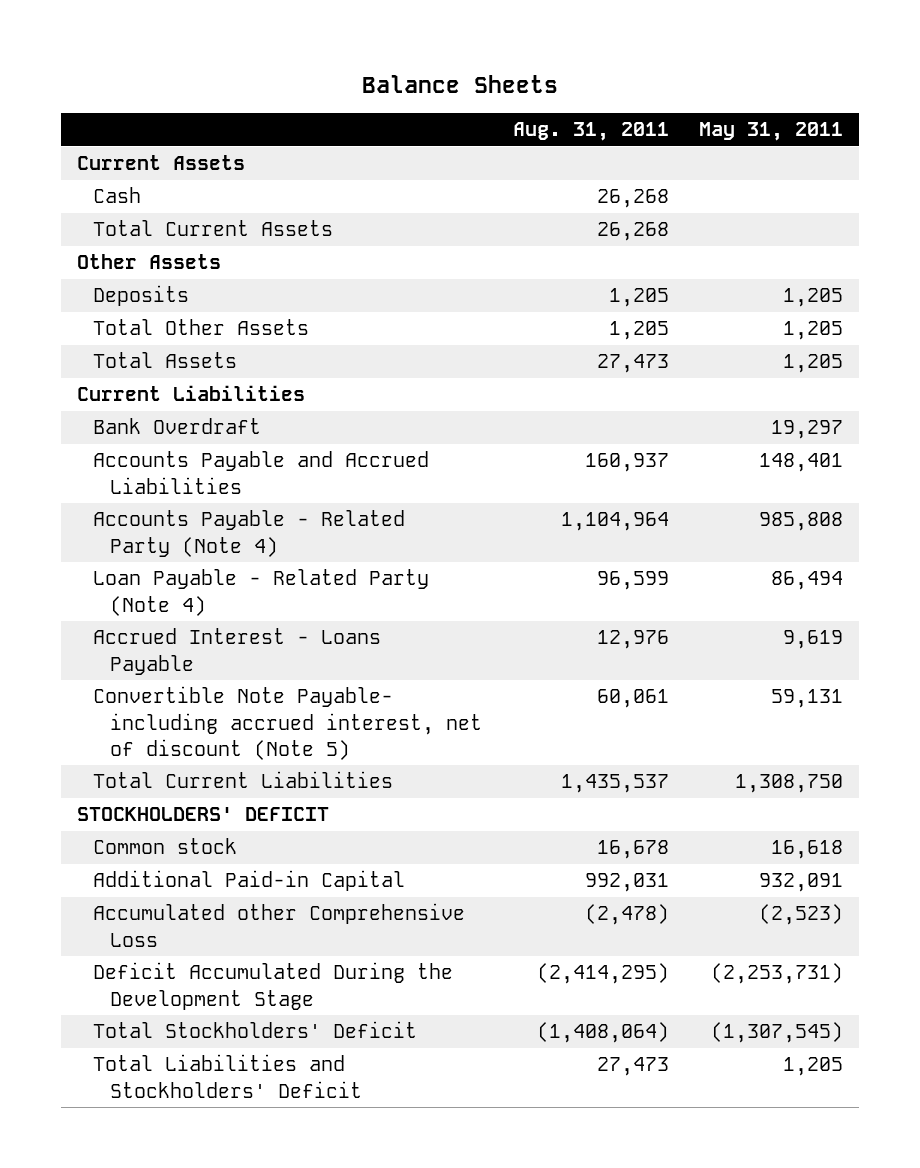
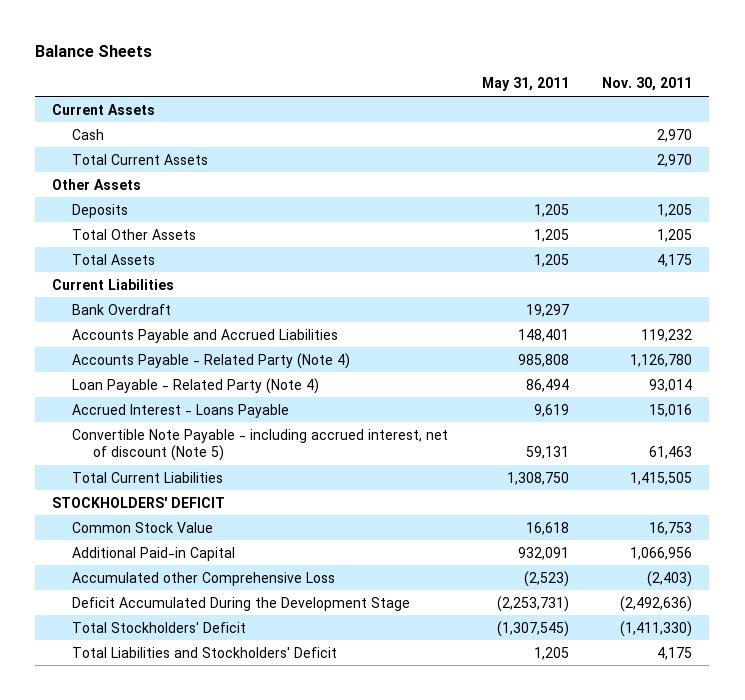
- | Aug. 31, 2011 | May 31, 2011
+ | May 31, 2011 | Nov. 30, 2011
- Convertible Note Payable- including accrued interest, net of discount (Note 5) | 60,061 | 59,131
+ Convertible Note Payable - including accrued interest, net of discount (Note 5) | 59,131 | 61,463
- Common stock | 16,678 | 16,618
+ Common Stock Value | 16,618 | 16,753

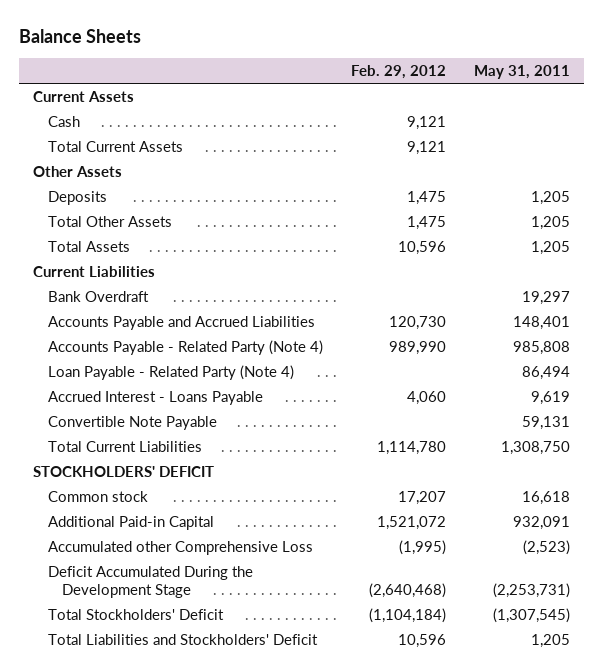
- | May 31, 2011 | Nov. 30, 2011
+ | Feb. 29, 2012 | May 31, 2011
- Convertible Note Payable - including accrued interest, net of discount (Note 5) | 59,131 | 61,463
+ Convertible Note Payable | | 59,131
- Common Stock Value | 16,618 | 16,753
+ Common stock | 17,207 | 16,618

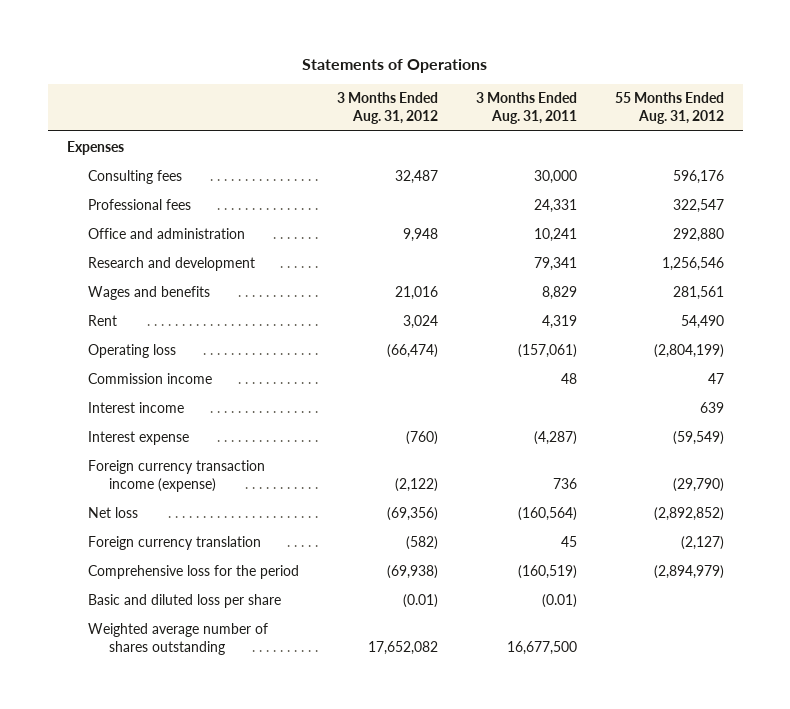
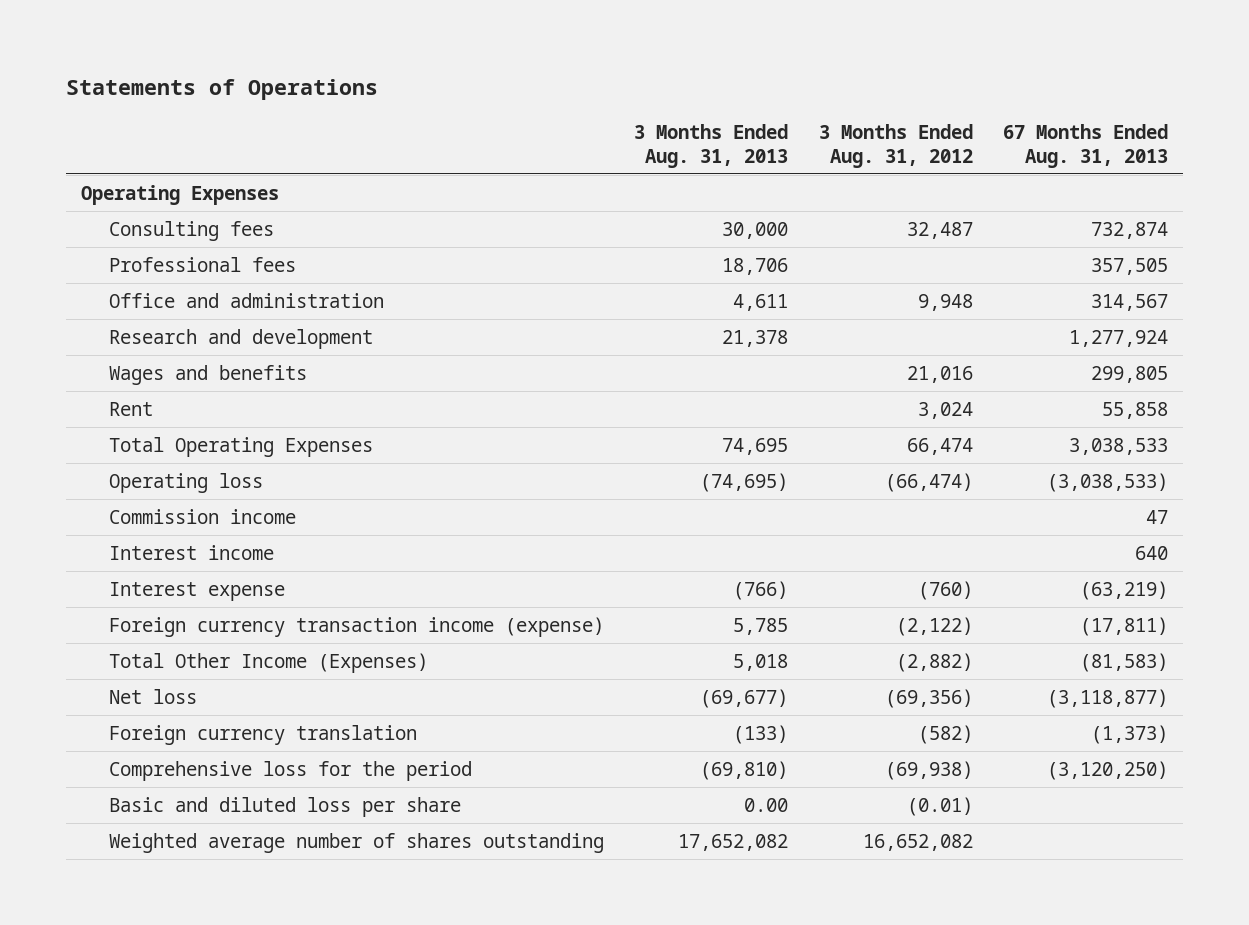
- | 3 Months Ended Aug. 31, 2012 | 3 Months Ended Aug. 31, 2011 | 55 Months Ended Aug. 31, 2012
+ | 3 Months Ended Aug. 31, 2013 | 3 Months Ended Aug. 31, 2012 | 67 Months Ended Aug. 31, 2013
- Expenses
+ Operating Expenses
+ Total Operating Expenses | 74,695 | 66,474 | 3,038,533
+ Total Other Income (Expenses) | 5,018 | (2,882) | (81,583)
- Weighted average number of shares outstanding | 17,652,082 | 16,677,500 |
+ Weighted average number of shares outstanding | 17,652,082 | 16,652,082 |

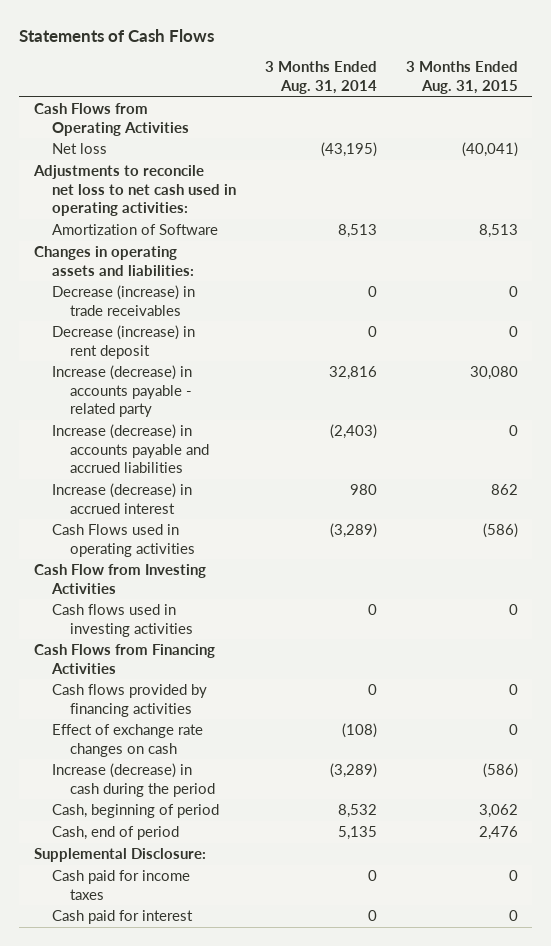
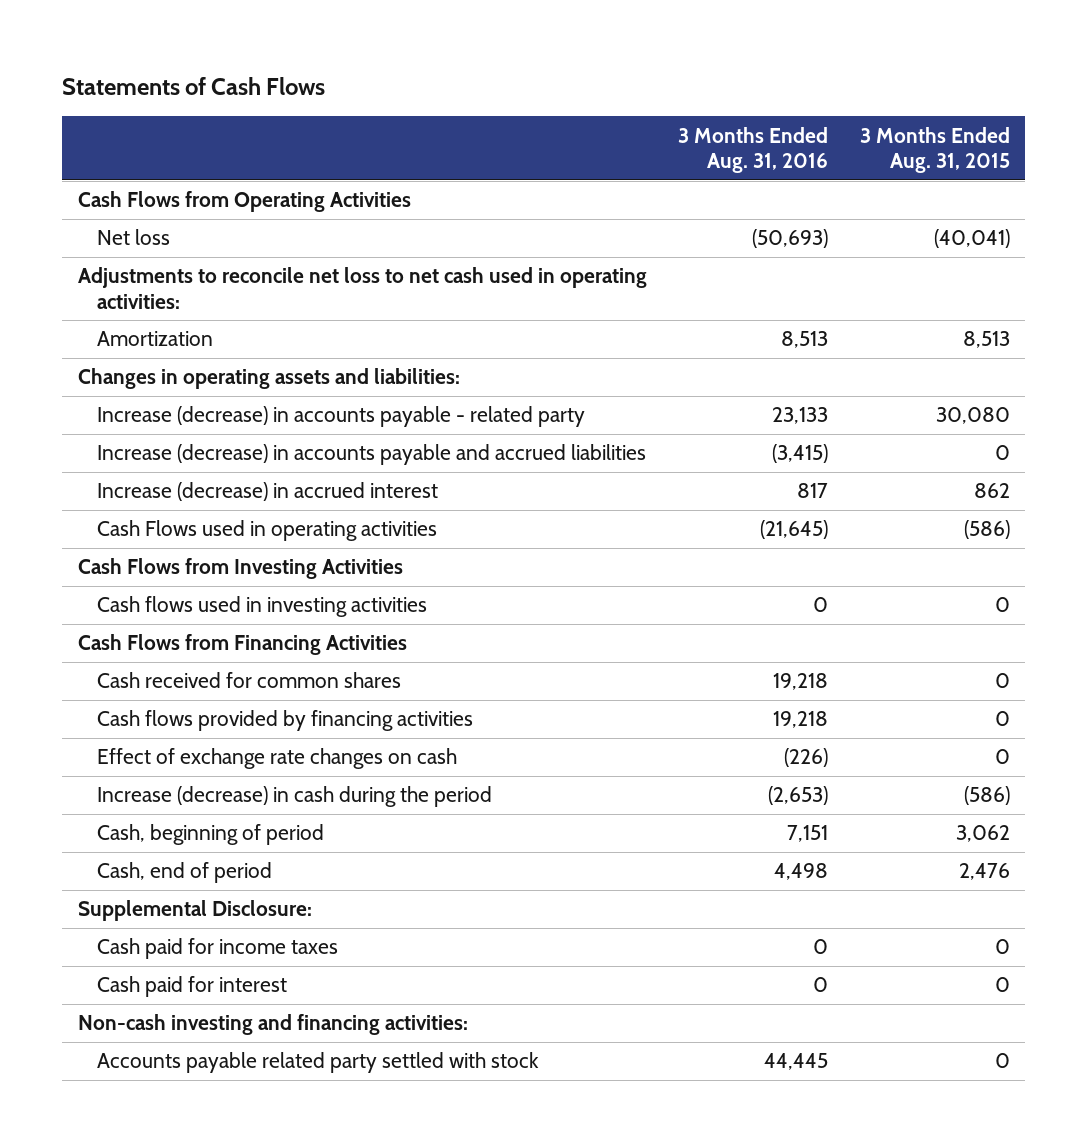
- | 3 Months Ended Aug. 31, 2014 | 3 Months Ended Aug. 31, 2015
+ | 3 Months Ended Aug. 31, 2016 | 3 Months Ended Aug. 31, 2015
- Amortization of Software | 8,513 | 8,513
+ Amortization | 8,513 | 8,513
- Decrease (increase) in trade receivables | 0 | 0
- Decrease (increase) in rent deposit | 0 | 0
- Cash Flow from Investing Activities
+ Cash Flows from Investing Activities
+ Cash received for common shares | 19,218 | 0
+ Non-cash investing and financing activities:
+ Accounts payable related party settled with stock | 44,445 | 0

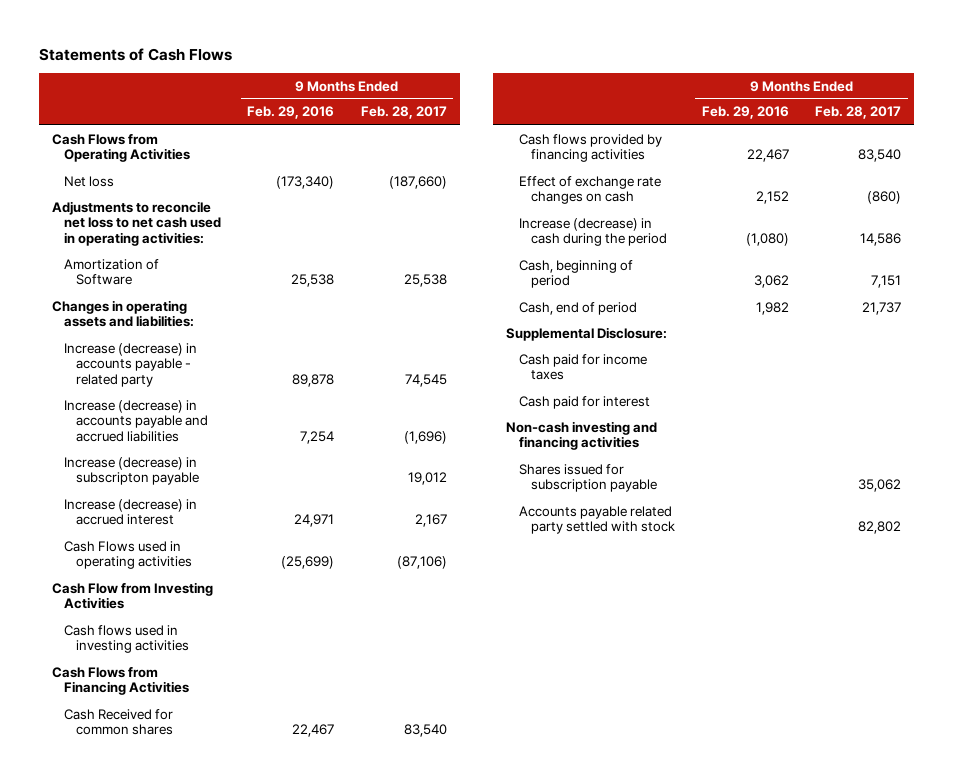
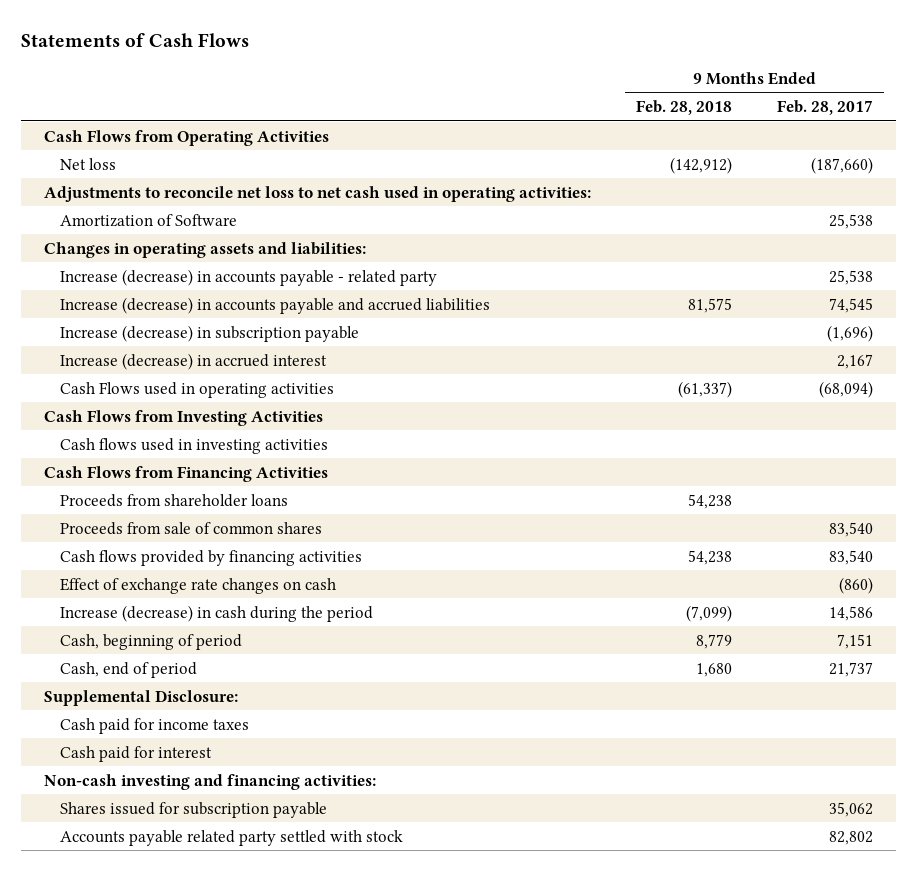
- | 9 Months Ended Feb. 29, 2016 | 9 Months Ended Feb. 28, 2017
+ | 9 Months Ended Feb. 28, 2018 | 9 Months Ended Feb. 28, 2017
- Increase (decrease) in accounts payable - related party | 89,878 | 74,545
- Increase (decrease) in accounts payable and accrued liabilities | 7,254 | (1,696)
- Increase (decrease) in subscripton payable | | 19,012
+ Increase (decrease) in accounts payable - related party | | 25,538
+ Increase (decrease) in accounts payable and accrued liabilities | 81,575 | 74,545
+ Increase (decrease) in subscription payable | | (1,696)
- Cash Flows used in operating activities | (25,699) | (87,106)
- Cash Flow from Investing Activities
+ Cash Flows used in operating activities | (61,337) | (68,094)
+ Cash Flows from Investing Activities
- Cash Received for common shares | 22,467 | 83,540
+ Proceeds from shareholder loans | 54,238 |
+ Proceeds from sale of common shares | | 83,540
- Non-cash investing and financing activities
+ Non-cash investing and financing activities:

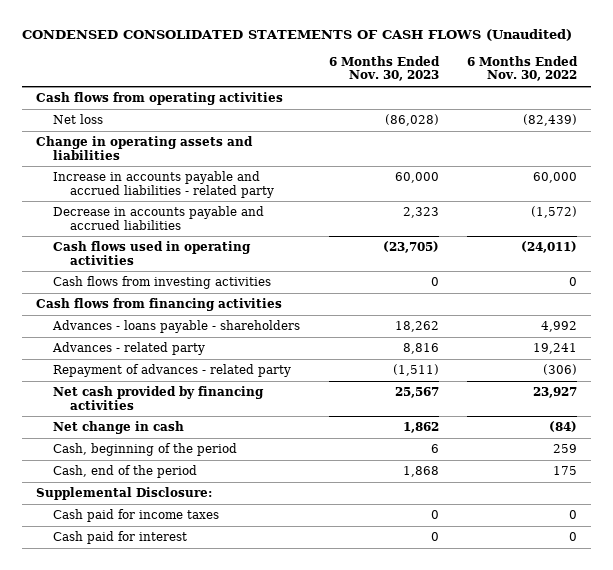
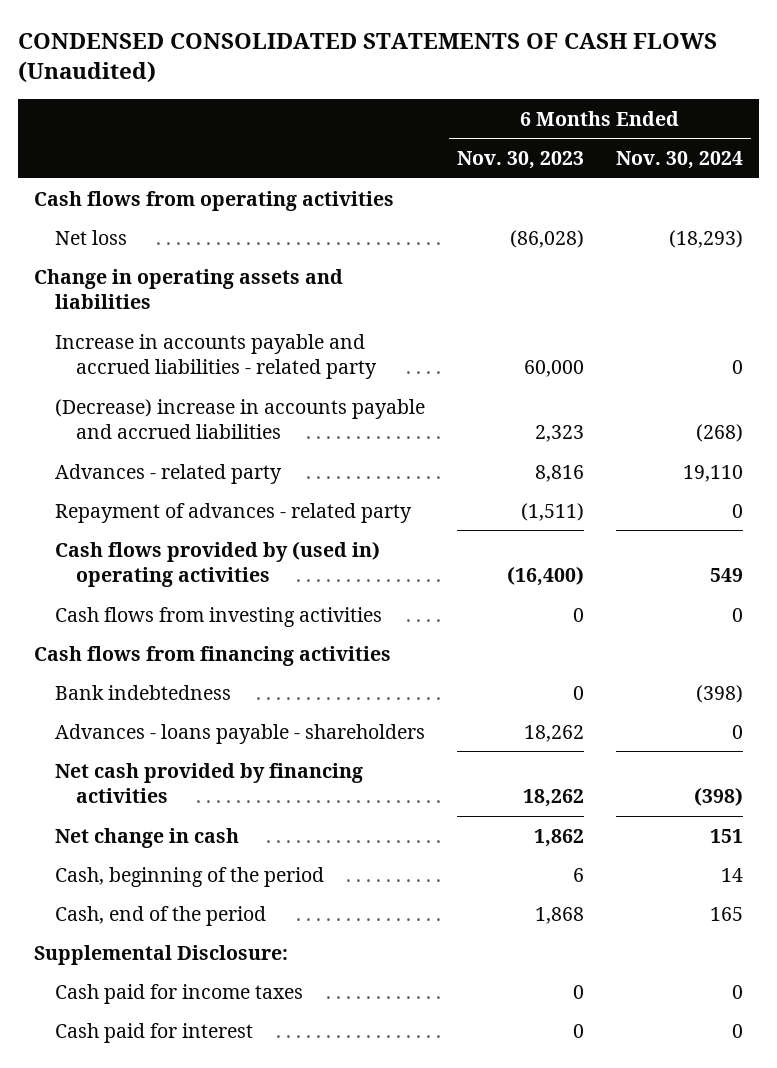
- | 6 Months Ended Nov. 30, 2023 | 6 Months Ended Nov. 30, 2022
+ | 6 Months Ended Nov. 30, 2023 | 6 Months Ended Nov. 30, 2024
- Decrease in accounts payable and accrued liabilities | 2,323 | (1,572)
- Cash flows used in operating activities | (23,705) | (24,011)
+ (Decrease) increase in accounts payable and accrued liabilities | 2,323 | (268)
moved up: Advances - related party | 8,816 | 19,110
moved up: Repayment of advances - related party | (1,511) | 0
+ Cash flows provided by (used in) operating activities | (16,400) | 549
+ Bank indebtedness | 0 | (398)
- Net cash provided by financing activities | 25,567 | 23,927
+ Net cash provided by financing activities | 18,262 | (398)

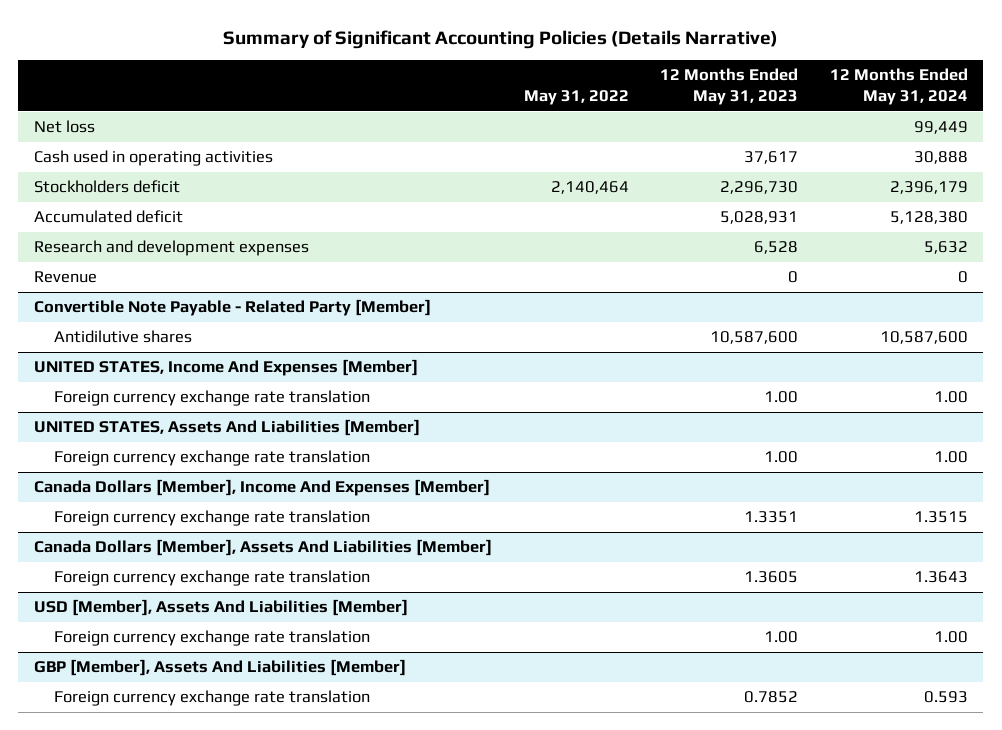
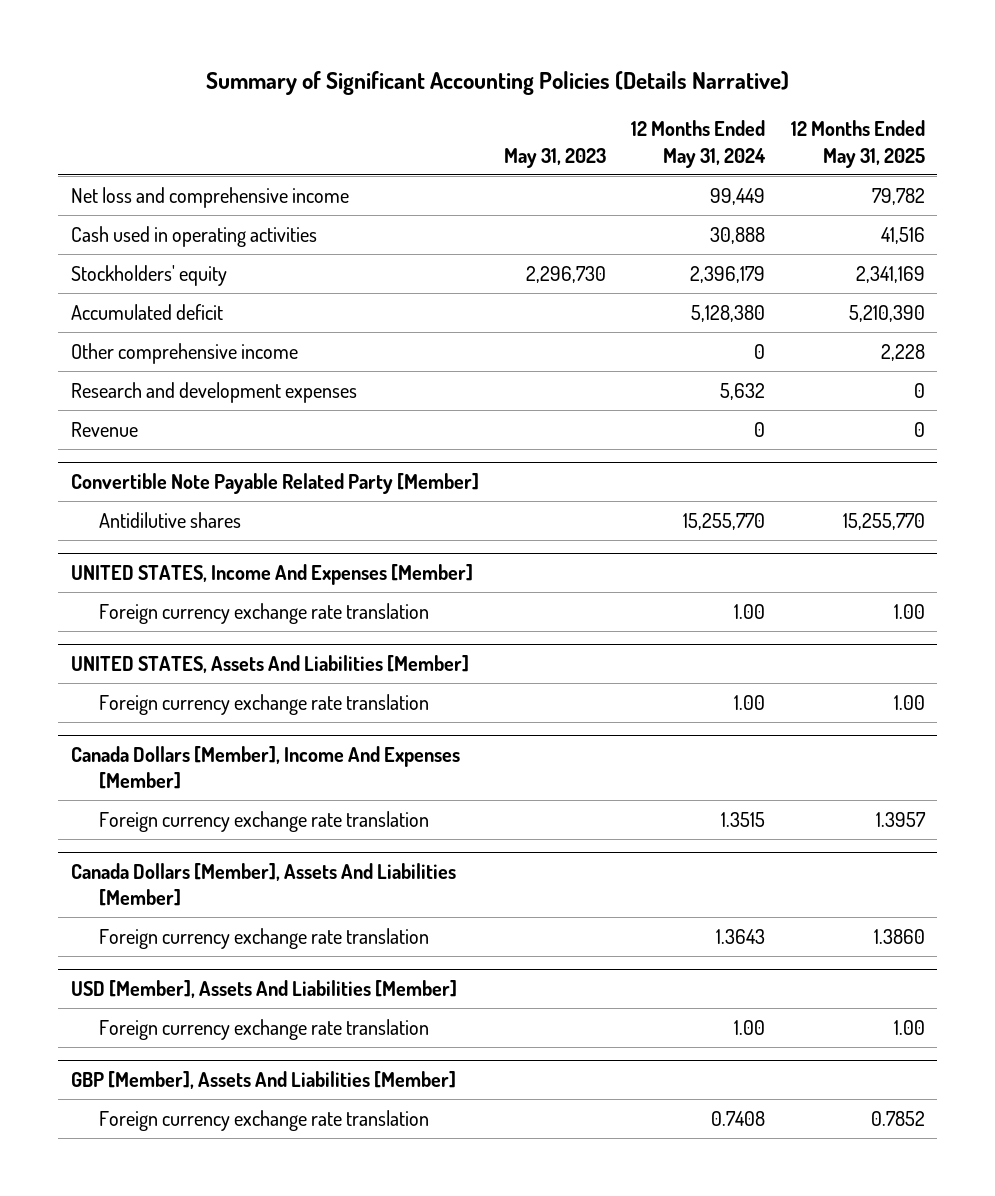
- | May 31, 2022 | 12 Months Ended May 31, 2023 | 12 Months Ended May 31, 2024
+ | May 31, 2023 | 12 Months Ended May 31, 2024 | 12 Months Ended May 31, 2025
- Net loss | | | 99,449
+ Net loss and comprehensive income | | 99,449 | 79,782
- Stockholders deficit | 2,140,464 | 2,296,730 | 2,396,179
+ Stockholders' equity | 2,296,730 | 2,396,179 | 2,341,169
+ Other comprehensive income | | 0 | 2,228
- Convertible Note Payable - Related Party [Member]
- Antidilutive shares | | 10,587,600 | 10,587,600
+ Convertible Note Payable Related Party [Member]
+ Antidilutive shares | | 15,255,770 | 15,255,770
@ GBP [Member], Assets And Liabilities [Member]
- Foreign currency exchange rate translation | | 0.7852 | 0.593
+ Foreign currency exchange rate translation | | 0.7408 | 0.7852

